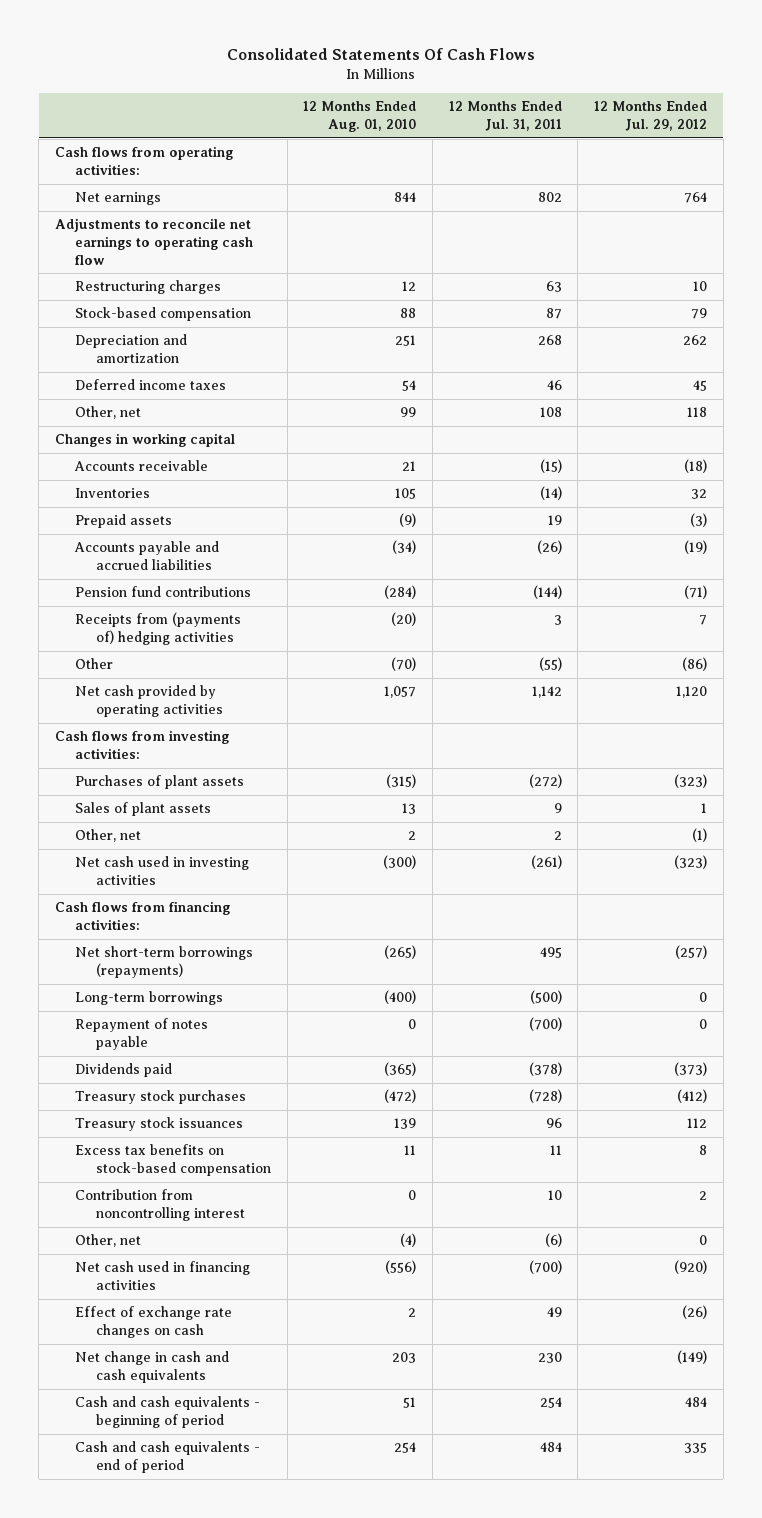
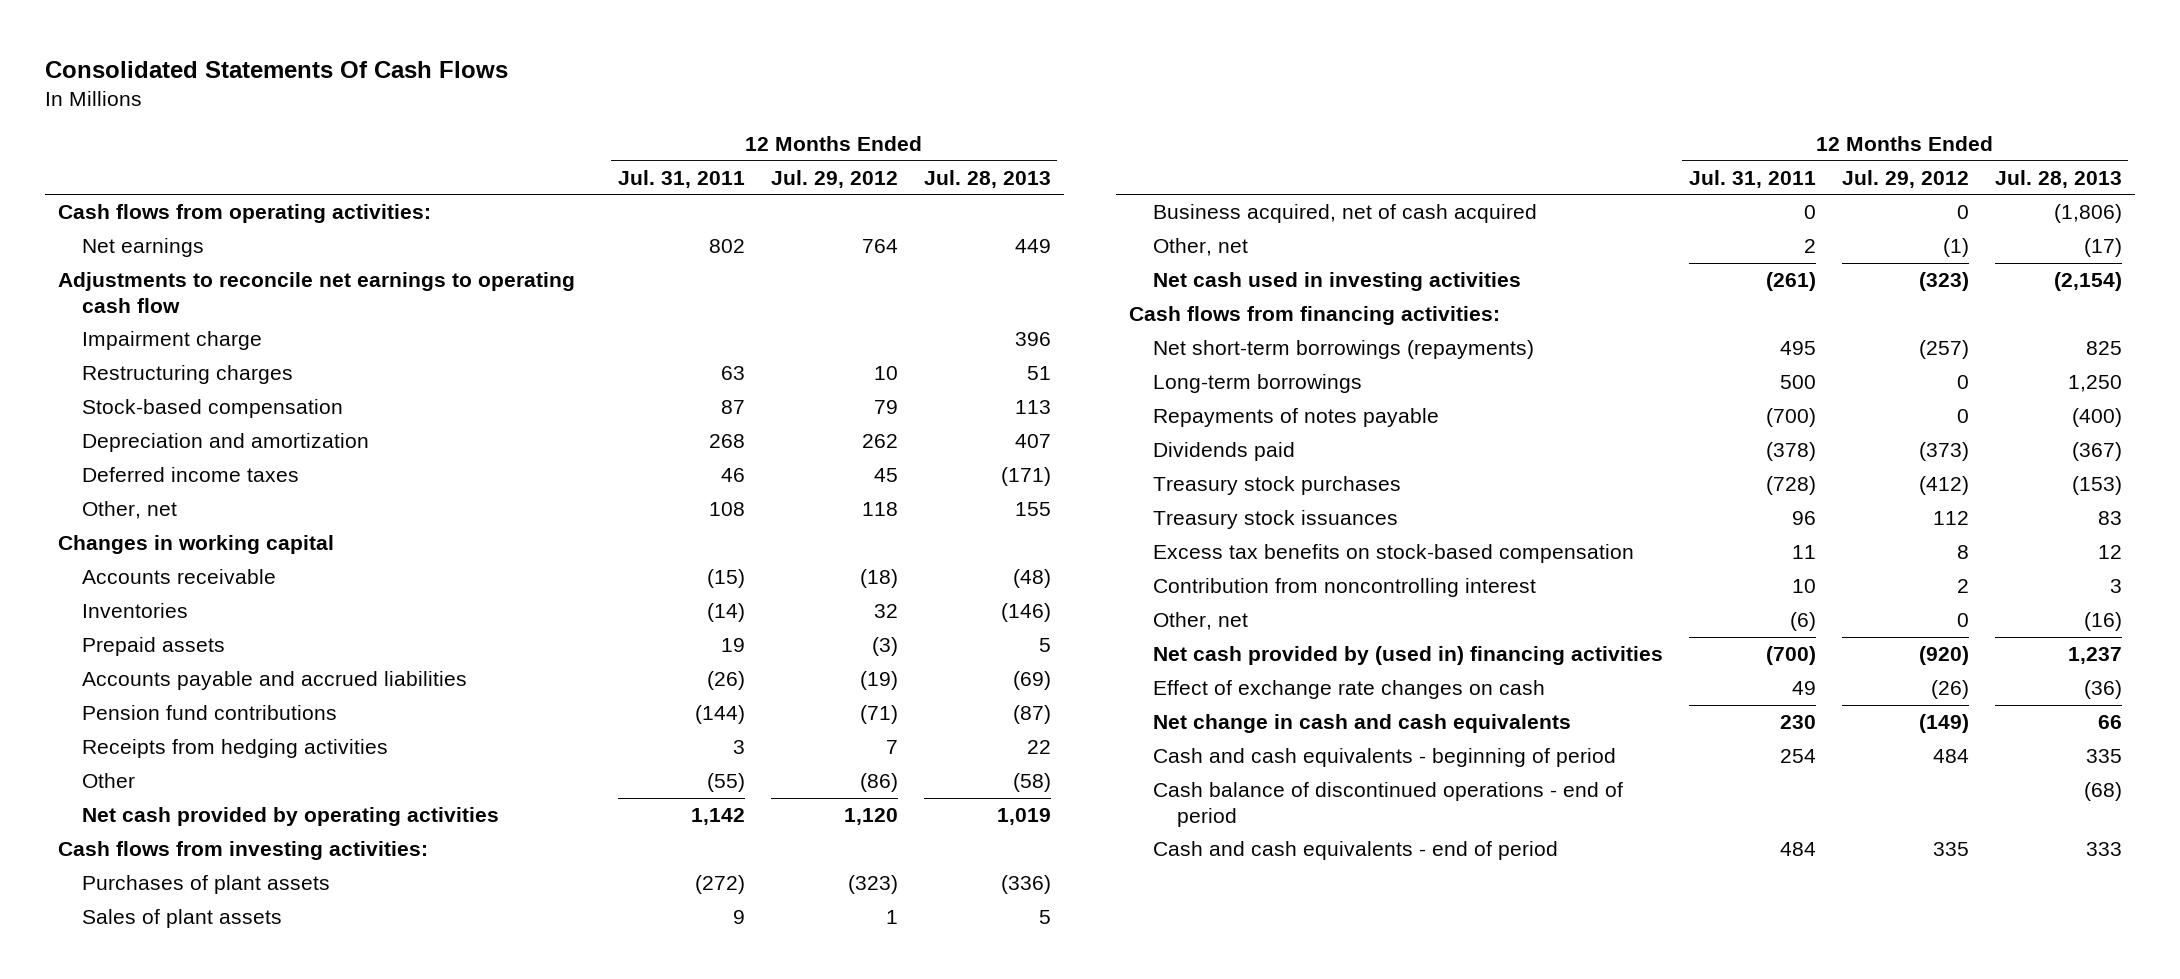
- | 12 Months Ended Aug. 01, 2010 | 12 Months Ended Jul. 31, 2011 | 12 Months Ended Jul. 29, 2012
+ | 12 Months Ended Jul. 31, 2011 | 12 Months Ended Jul. 29, 2012 | 12 Months Ended Jul. 28, 2013
+ Impairment charge | | | 396
- Receipts from (payments of) hedging activities | (20) | 3 | 7
+ Receipts from hedging activities | 3 | 7 | 22
+ Business acquired, net of cash acquired | 0 | 0 | (1,806)
- Long-term borrowings | (400) | (500) | 0
- Repayment of notes payable | 0 | (700) | 0
+ Long-term borrowings | 500 | 0 | 1,250
+ Repayments of notes payable | (700) | 0 | (400)
- Net cash used in financing activities | (556) | (700) | (920)
+ Net cash provided by (used in) financing activities | (700) | (920) | 1,237
+ Cash balance of discontinued operations - end of period | | | (68)

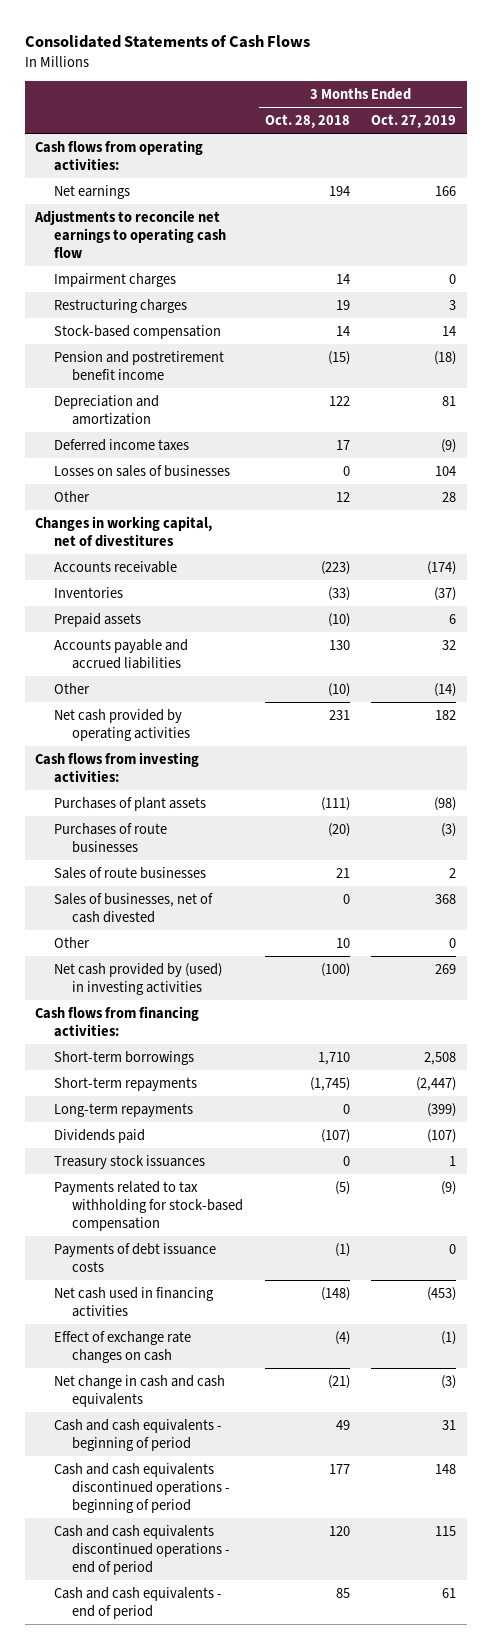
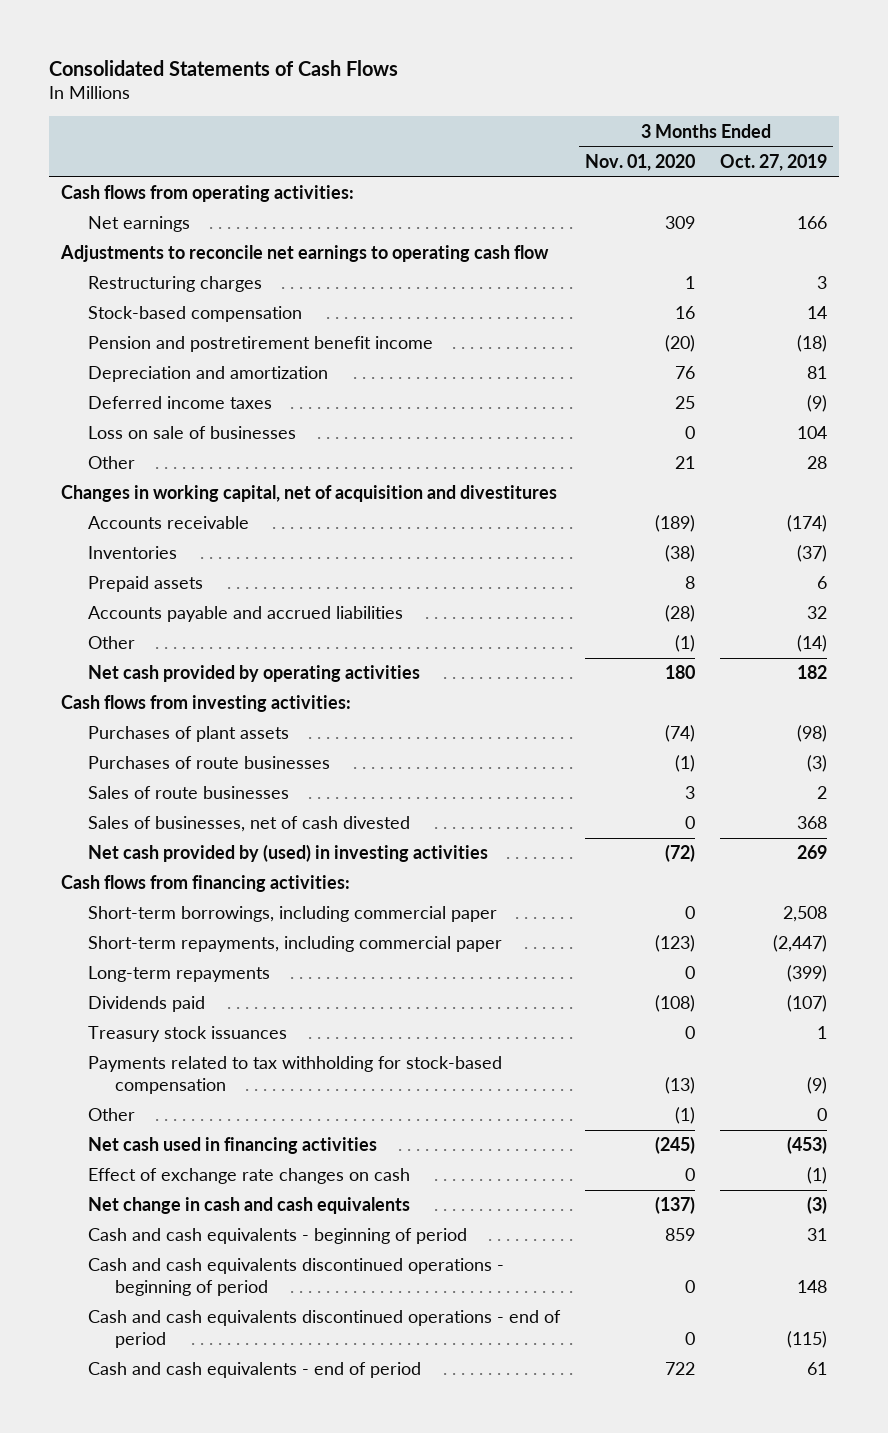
- | 3 Months Ended Oct. 28, 2018 | 3 Months Ended Oct. 27, 2019
+ | 3 Months Ended Nov. 01, 2020 | 3 Months Ended Oct. 27, 2019
- Impairment charges | 14 | 0
- Losses on sales of businesses | 0 | 104
+ Loss on sale of businesses | 0 | 104
- Changes in working capital, net of divestitures
+ Changes in working capital, net of acquisition and divestitures
- Short-term borrowings | 1,710 | 2,508
- Short-term repayments | (1,745) | (2,447)
+ Short-term borrowings, including commercial paper | 0 | 2,508
+ Short-term repayments, including commercial paper | (123) | (2,447)
- Payments of debt issuance costs | (1) | 0
moved down: Other | (1) | 0
- Cash and cash equivalents discontinued operations - end of period | 120 | 115
+ Cash and cash equivalents discontinued operations - end of period | 0 | (115)

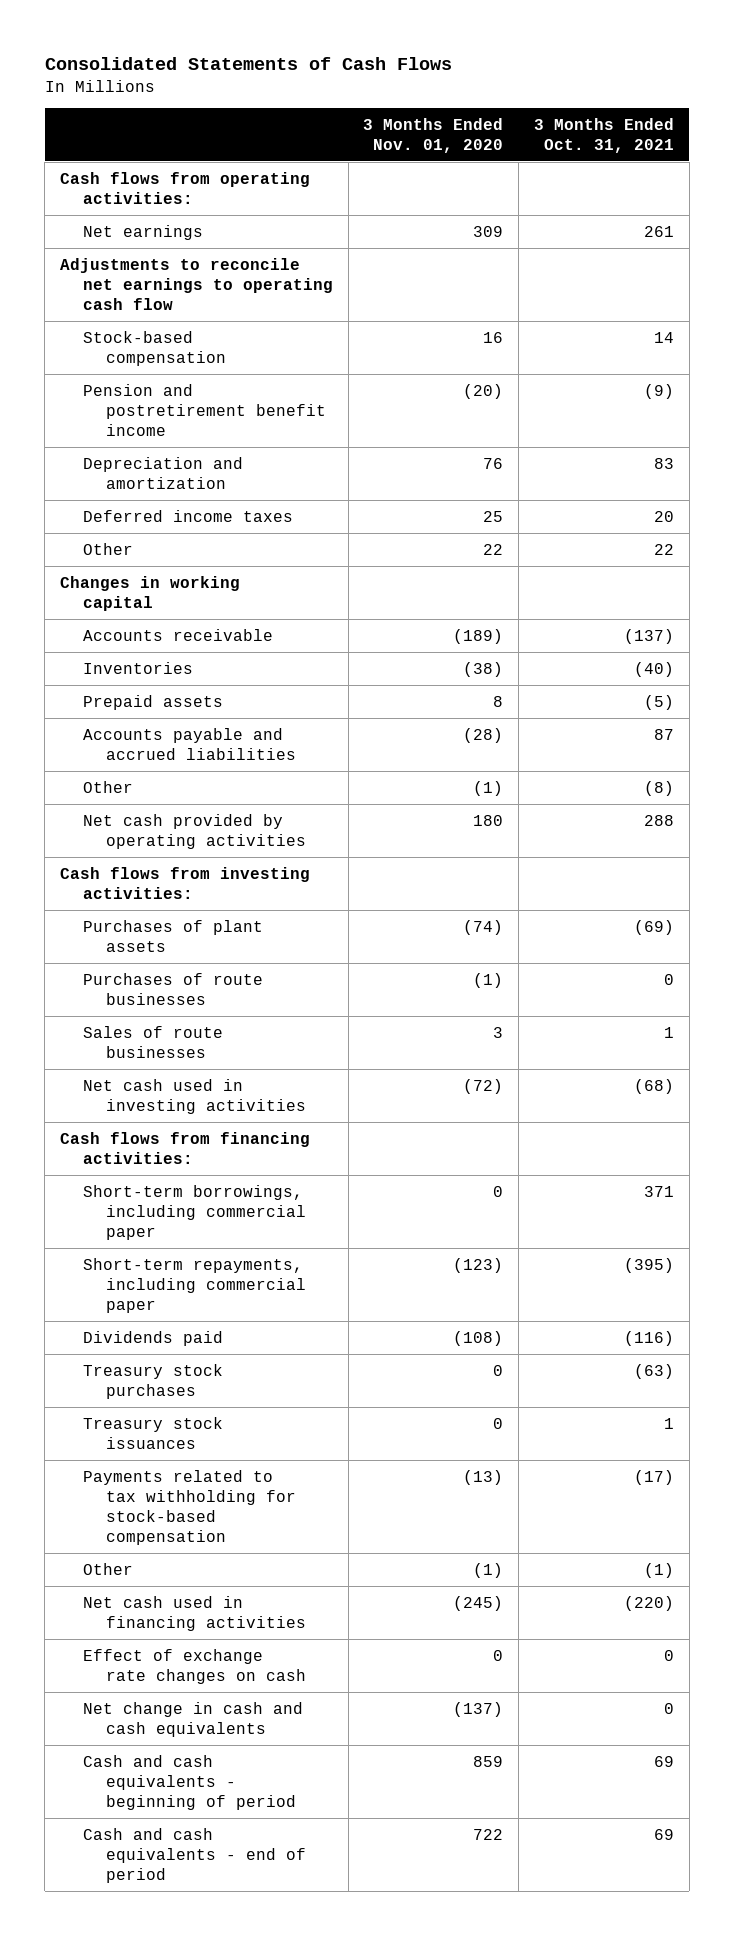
- | 3 Months Ended Nov. 01, 2020 | 3 Months Ended Oct. 27, 2019
+ | 3 Months Ended Nov. 01, 2020 | 3 Months Ended Oct. 31, 2021
- Restructuring charges | 1 | 3
- Loss on sale of businesses | 0 | 104
- Other | 21 | 28
- Changes in working capital, net of acquisition and divestitures
+ Other | 22 | 22
+ Changes in working capital
- Sales of businesses, net of cash divested | 0 | 368
- Net cash provided by (used) in investing activities | (72) | 269
+ Net cash used in investing activities | (72) | (68)
- Long-term repayments | 0 | (399)
+ Treasury stock purchases | 0 | (63)
- Cash and cash equivalents discontinued operations - beginning of period | 0 | 148
- Cash and cash equivalents discontinued operations - end of period | 0 | (115)

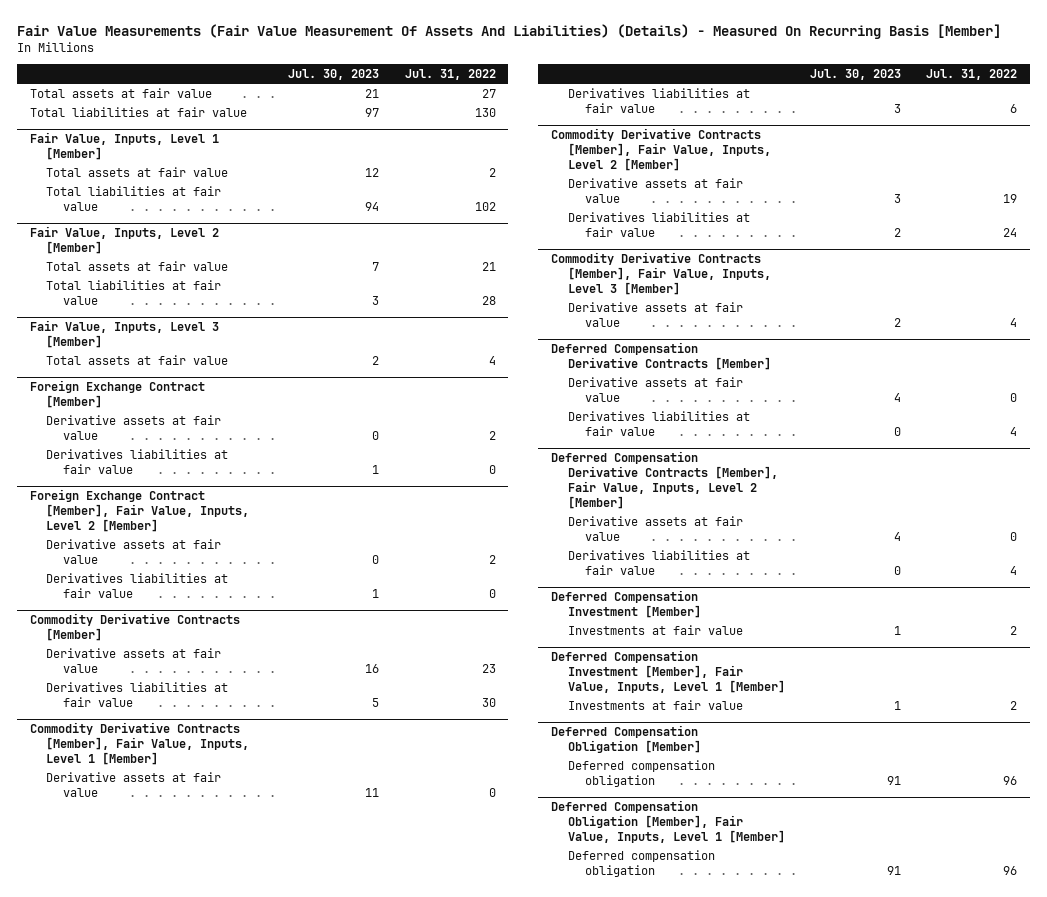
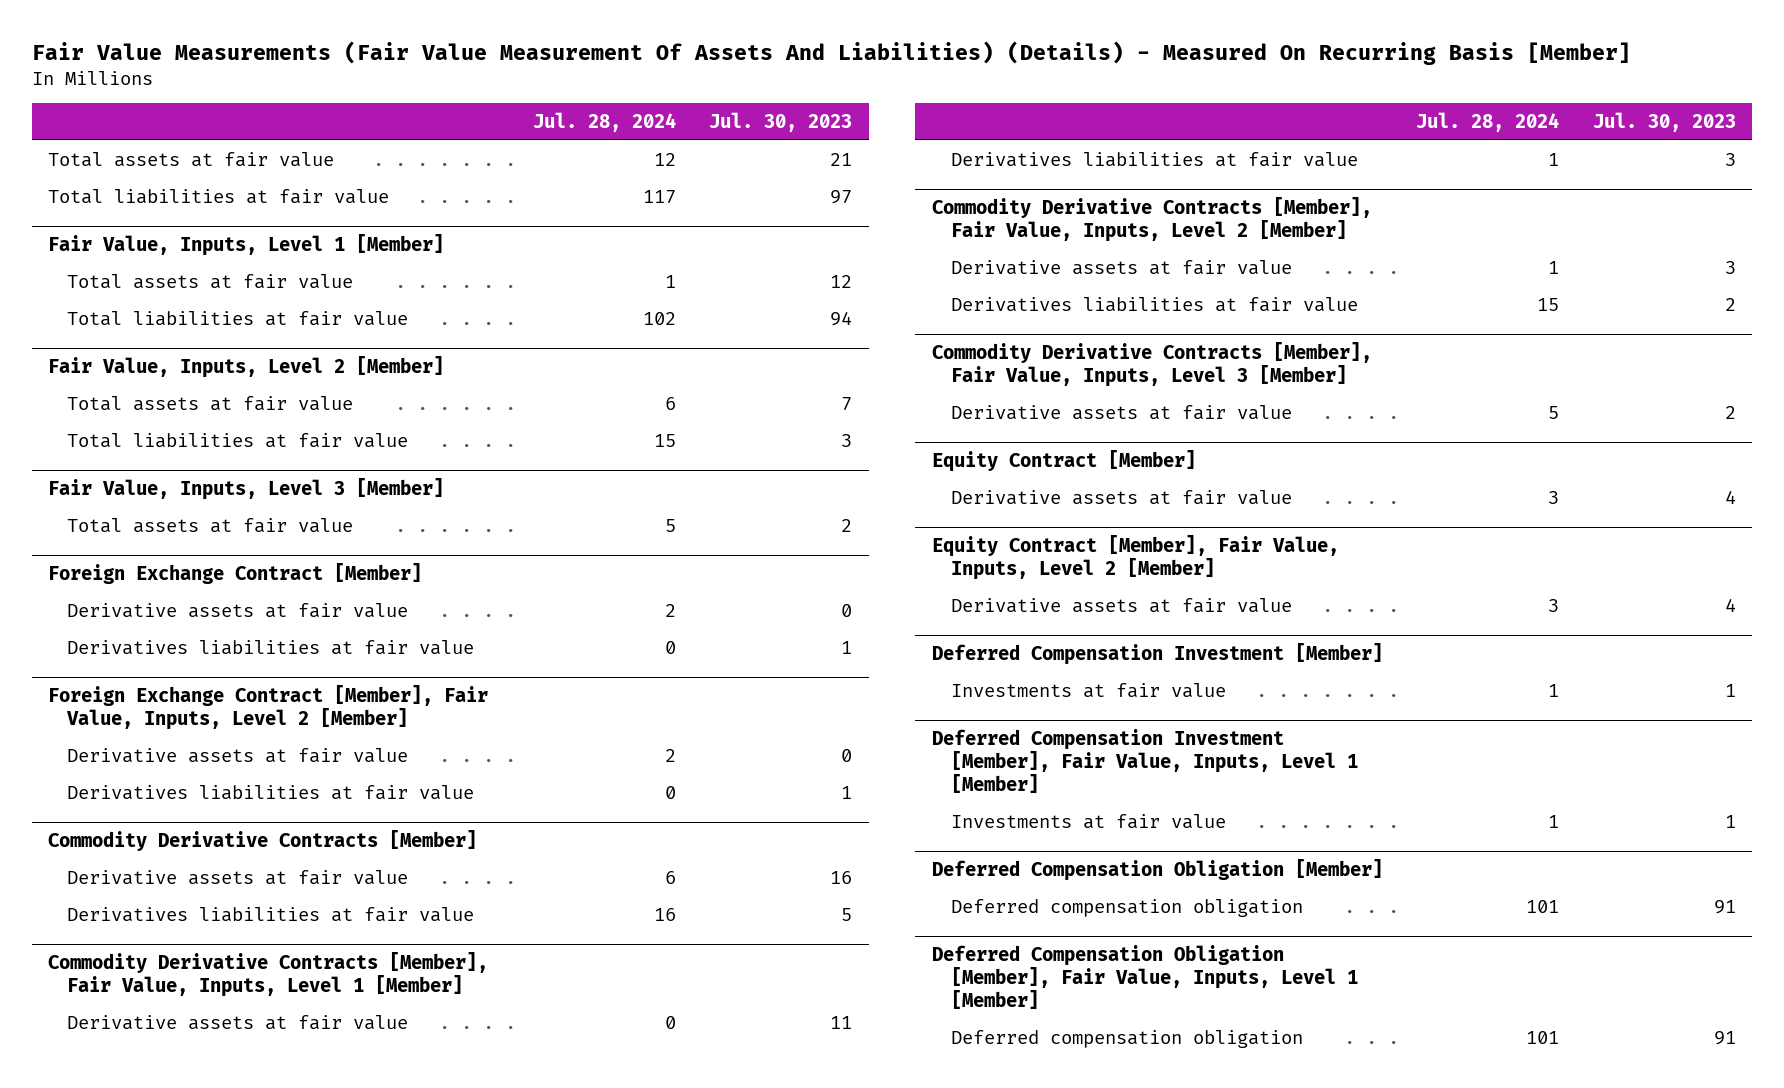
- | Jul. 30, 2023 | Jul. 31, 2022
+ | Jul. 28, 2024 | Jul. 30, 2023
- Deferred Compensation Derivative Contracts [Member]
+ Equity Contract [Member]
- Derivatives liabilities at fair value | 0 | 4
- Deferred Compensation Derivative Contracts [Member], Fair Value, Inputs, Level 2 [Member]
+ Equity Contract [Member], Fair Value, Inputs, Level 2 [Member]
- Derivatives liabilities at fair value | 0 | 4

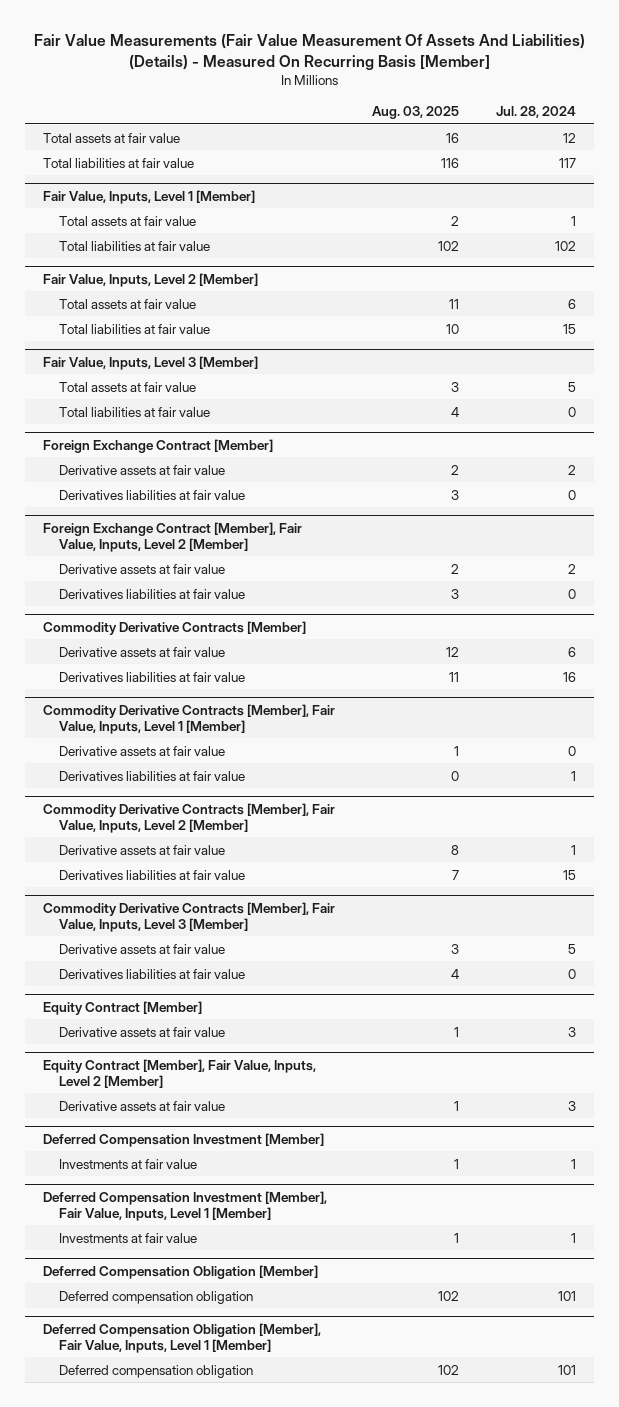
- | Jul. 28, 2024 | Jul. 30, 2023
+ | Aug. 03, 2025 | Jul. 28, 2024
@ Fair Value, Inputs, Level 3 [Member]
+ Total liabilities at fair value | 4 | 0
@ Commodity Derivative Contracts [Member], Fair Value, Inputs, Level 3 [Member]
+ Derivatives liabilities at fair value | 4 | 0

